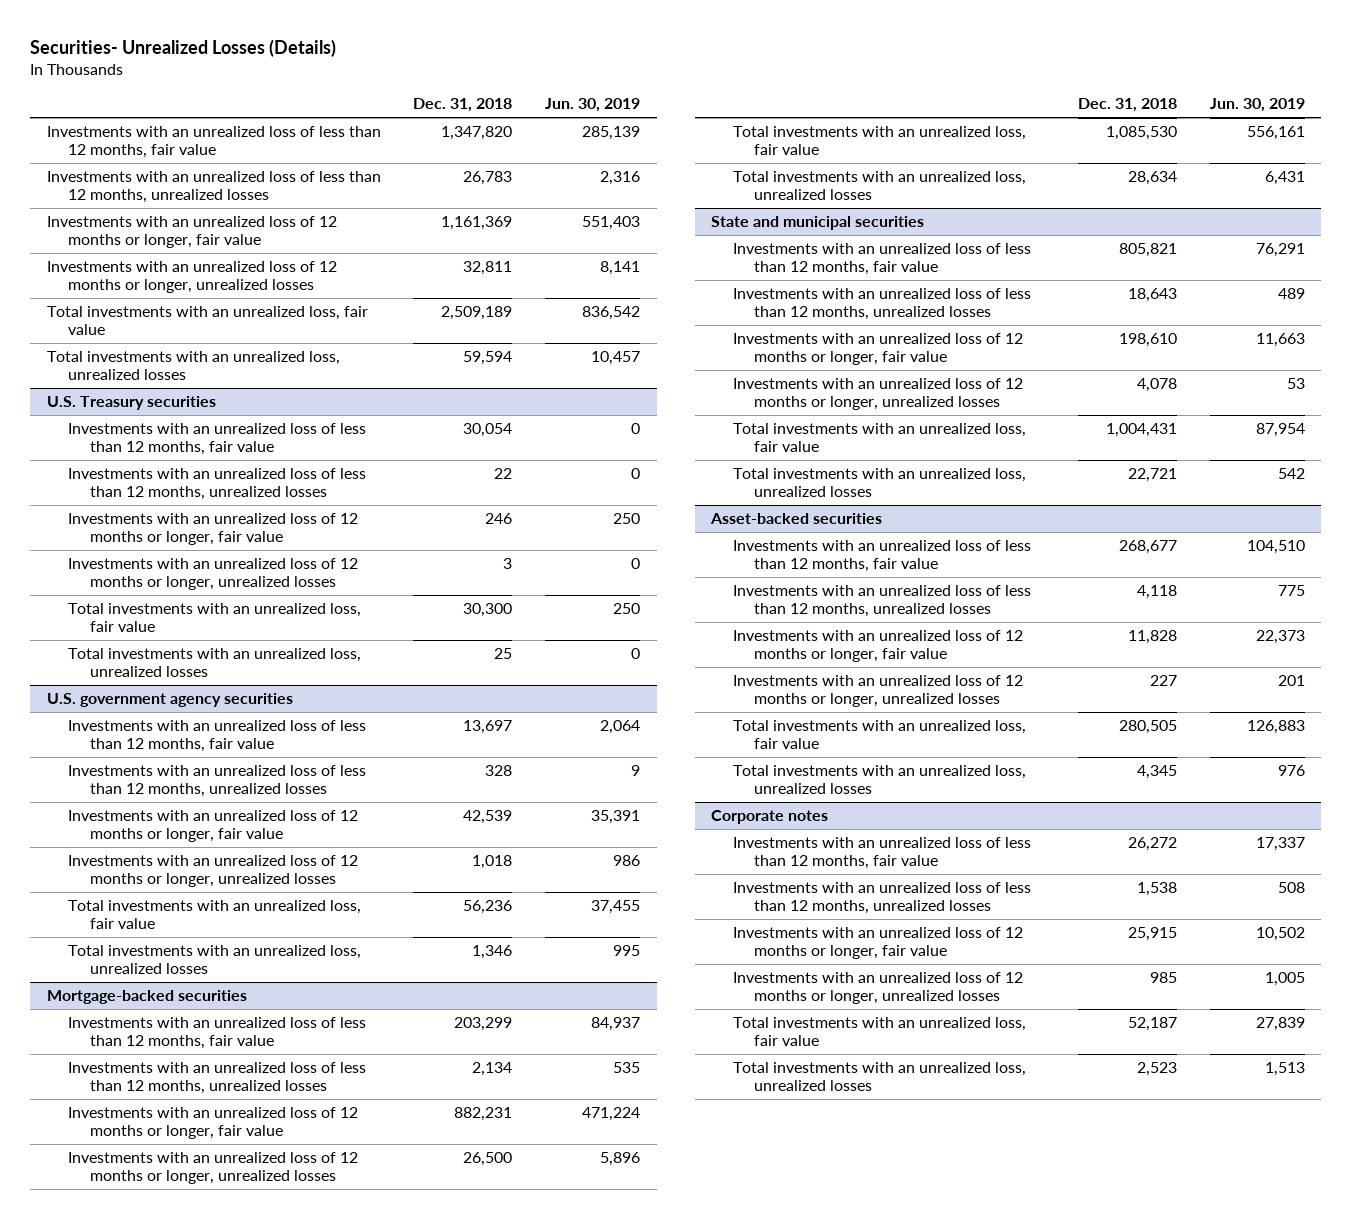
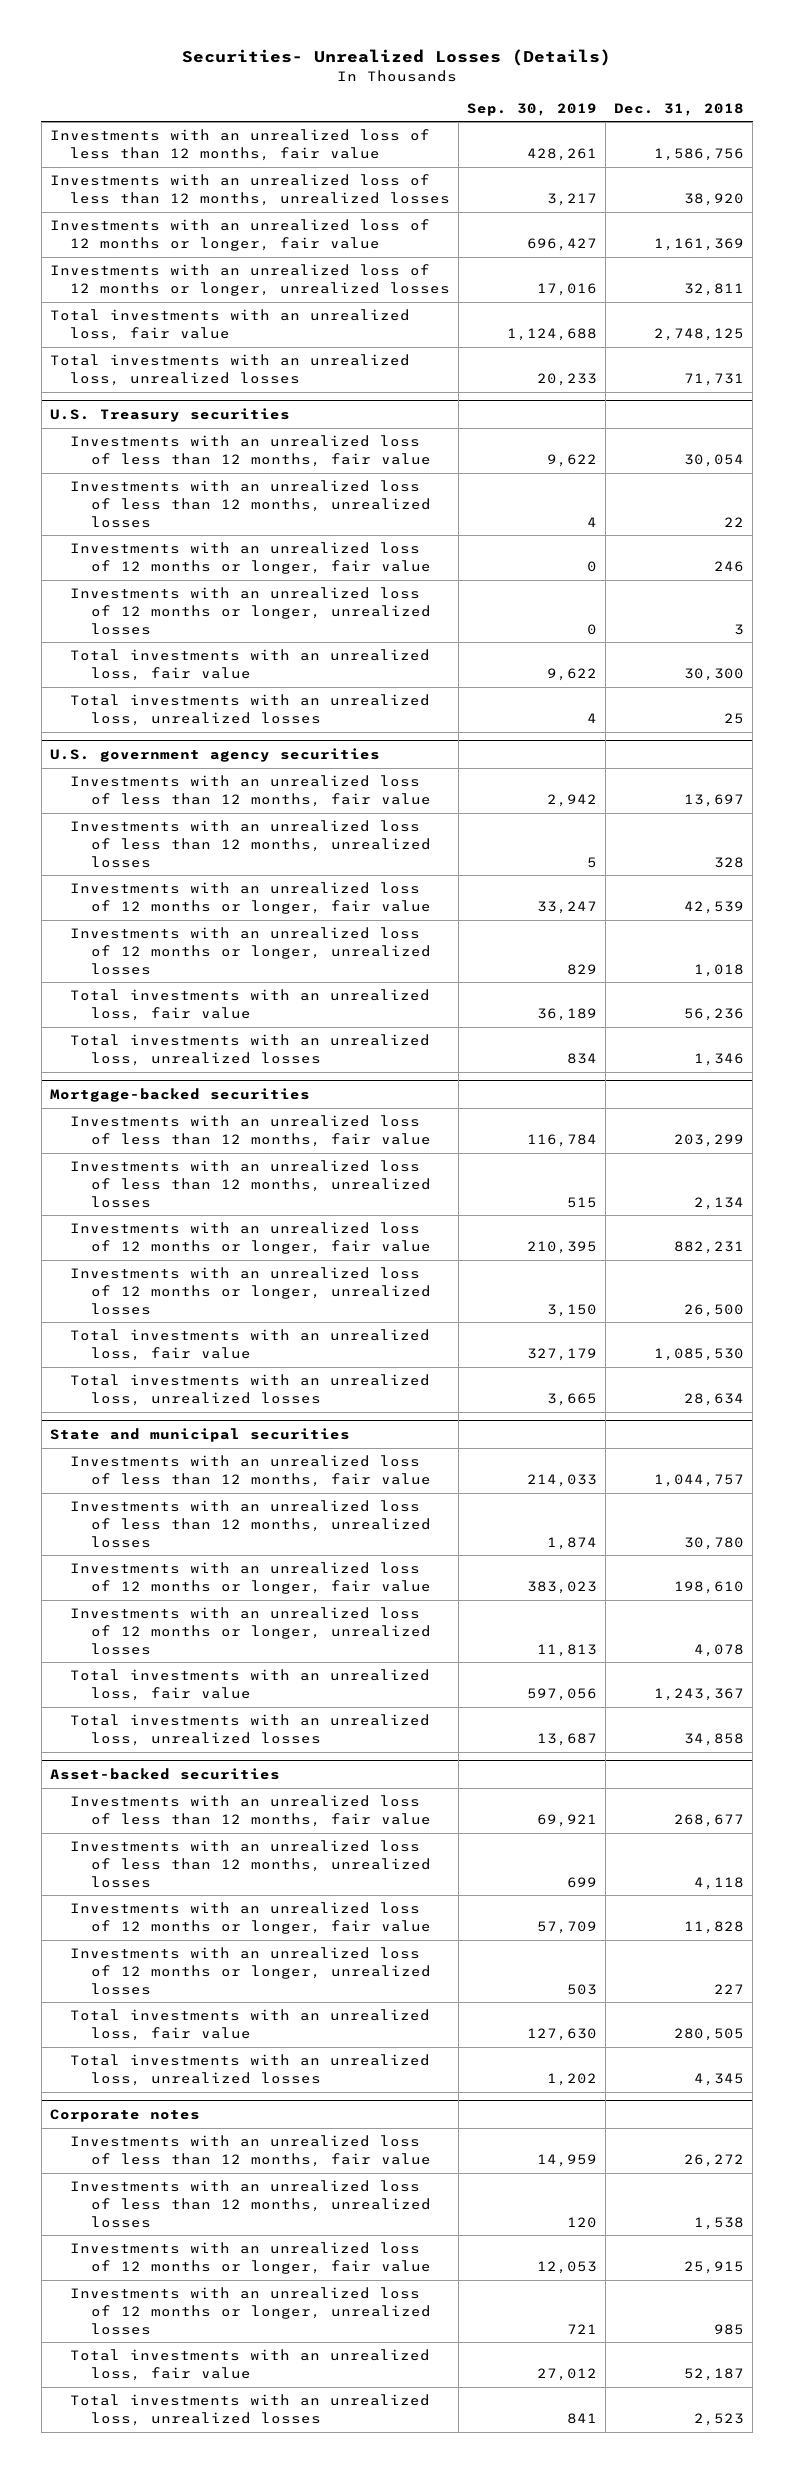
- | Dec. 31, 2018 | Jun. 30, 2019
+ | Sep. 30, 2019 | Dec. 31, 2018
- Investments with an unrealized loss of less than 12 months, fair value | 1,347,820 | 285,139
- Investments with an unrealized loss of less than 12 months, unrealized losses | 26,783 | 2,316
+ Investments with an unrealized loss of less than 12 months, fair value | 428,261 | 1,586,756
+ Investments with an unrealized loss of less than 12 months, unrealized losses | 3,217 | 38,920
- Total investments with an unrealized loss, fair value | 2,509,189 | 836,542
- Total investments with an unrealized loss, unrealized losses | 59,594 | 10,457
+ Total investments with an unrealized loss, fair value | 1,124,688 | 2,748,125
+ Total investments with an unrealized loss, unrealized losses | 20,233 | 71,731
@ State and municipal securities
- Investments with an unrealized loss of less than 12 months, fair value | 805,821 | 76,291
- Investments with an unrealized loss of less than 12 months, unrealized losses | 18,643 | 489
+ Investments with an unrealized loss of less than 12 months, fair value | 214,033 | 1,044,757
+ Investments with an unrealized loss of less than 12 months, unrealized losses | 1,874 | 30,780
- Total investments with an unrealized loss, fair value | 1,004,431 | 87,954
- Total investments with an unrealized loss, unrealized losses | 22,721 | 542
+ Total investments with an unrealized loss, fair value | 597,056 | 1,243,367
+ Total investments with an unrealized loss, unrealized losses | 13,687 | 34,858

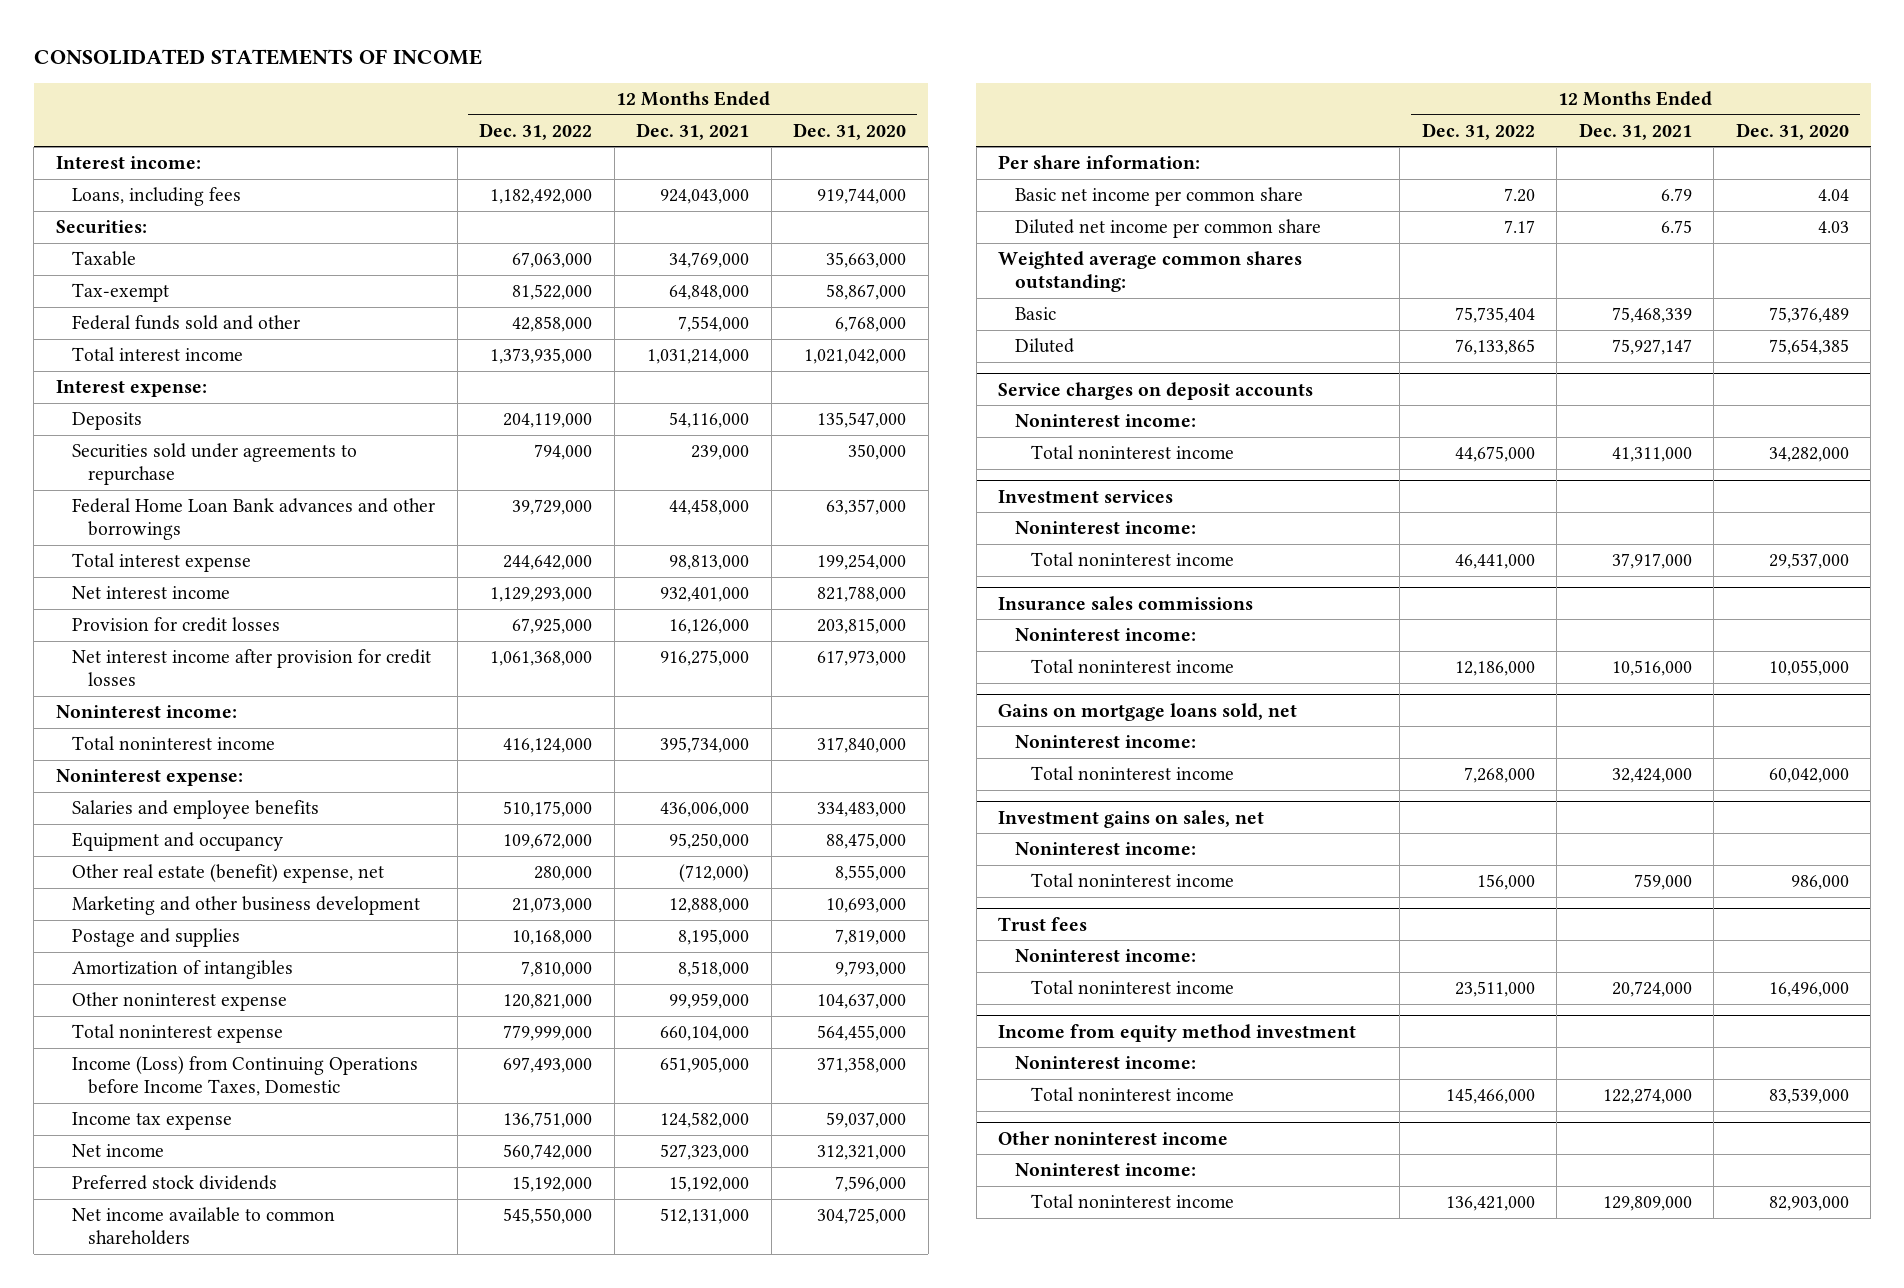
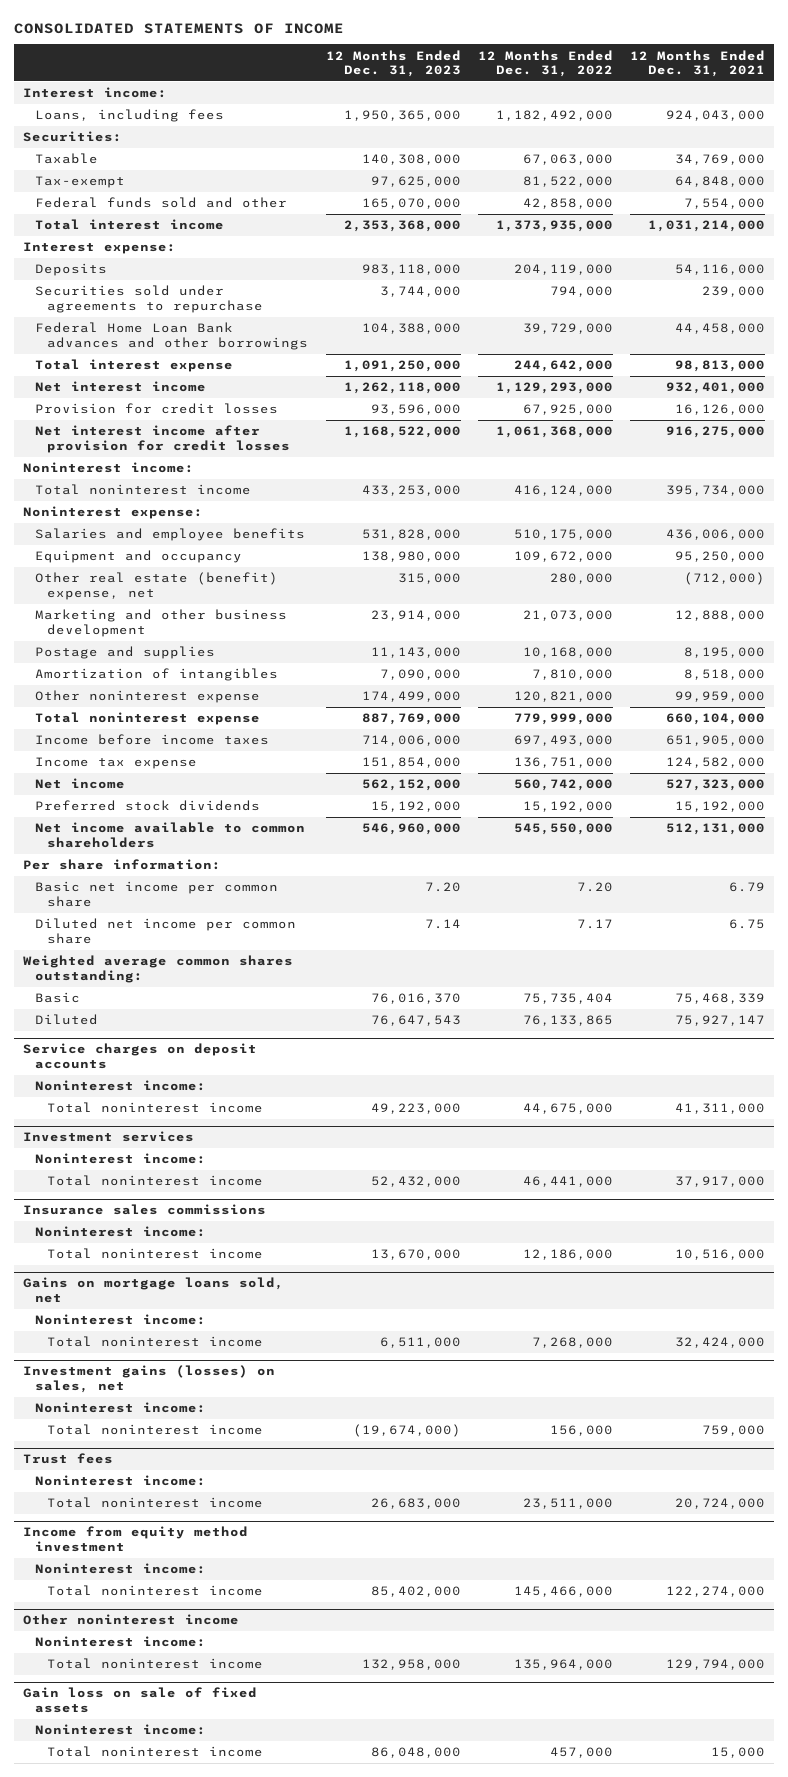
- | 12 Months Ended Dec. 31, 2022 | 12 Months Ended Dec. 31, 2021 | 12 Months Ended Dec. 31, 2020
+ | 12 Months Ended Dec. 31, 2023 | 12 Months Ended Dec. 31, 2022 | 12 Months Ended Dec. 31, 2021
- Income (Loss) from Continuing Operations before Income Taxes, Domestic | 697,493,000 | 651,905,000 | 371,358,000
+ Income before income taxes | 714,006,000 | 697,493,000 | 651,905,000
- Investment gains on sales, net
+ Investment gains (losses) on sales, net
@ Other noninterest income
- Total noninterest income | 136,421,000 | 129,809,000 | 82,903,000
+ Total noninterest income | 132,958,000 | 135,964,000 | 129,794,000
+ Gain loss on sale of fixed assets
+ Noninterest income:
+ Total noninterest income | 86,048,000 | 457,000 | 15,000

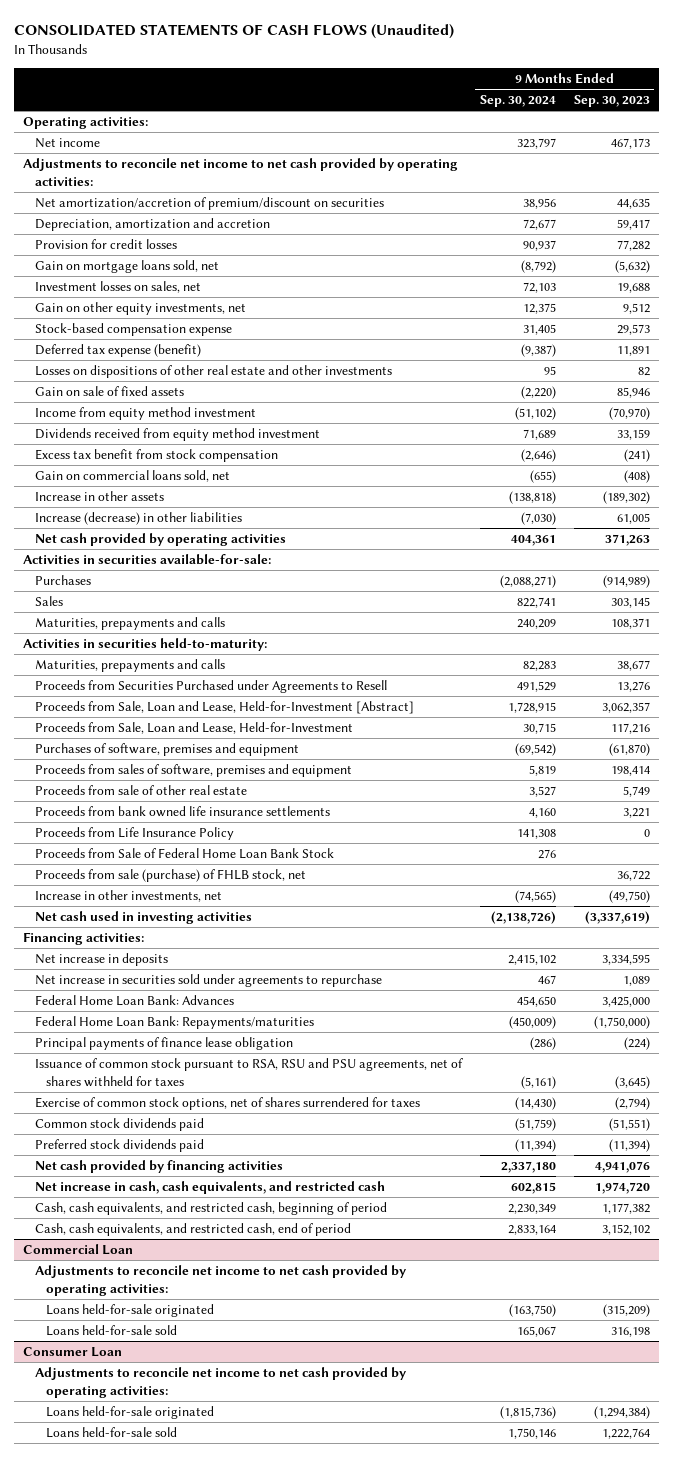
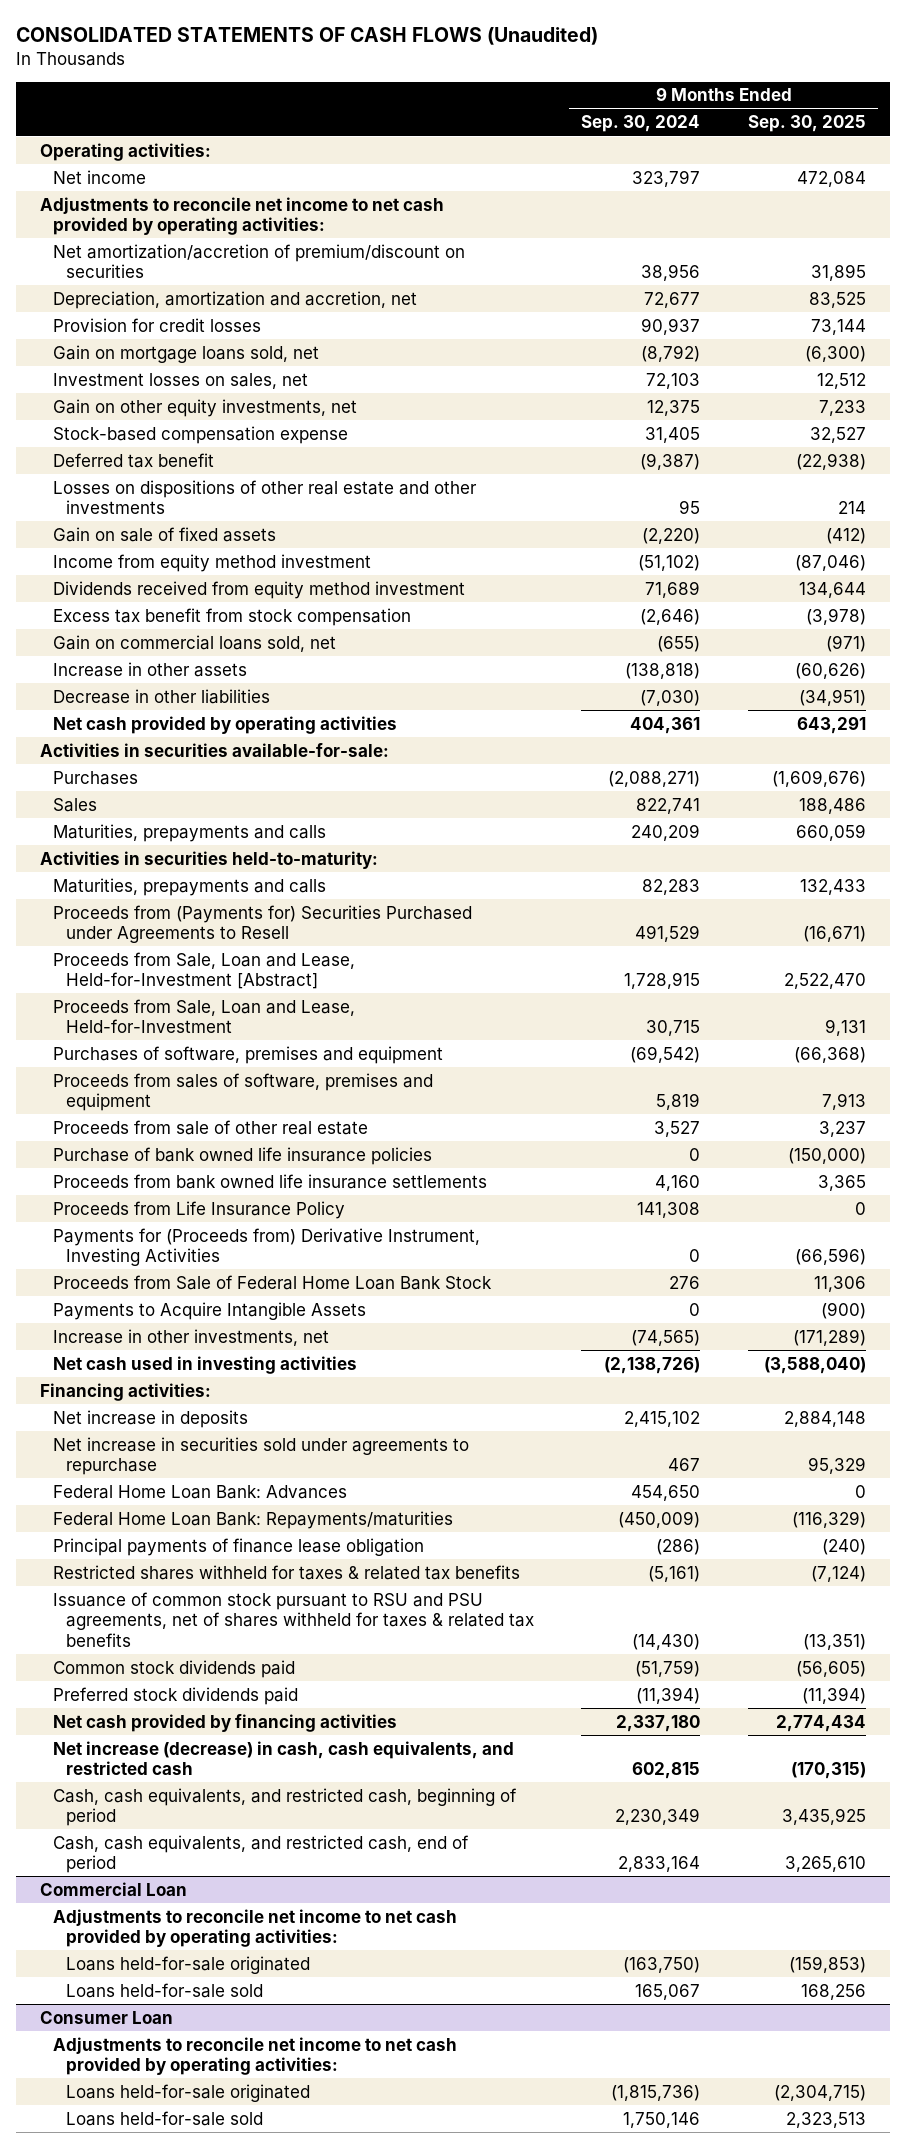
- | 9 Months Ended Sep. 30, 2024 | 9 Months Ended Sep. 30, 2023
+ | 9 Months Ended Sep. 30, 2024 | 9 Months Ended Sep. 30, 2025
- Depreciation, amortization and accretion | 72,677 | 59,417
+ Depreciation, amortization and accretion, net | 72,677 | 83,525
- Deferred tax expense (benefit) | (9,387) | 11,891
+ Deferred tax benefit | (9,387) | (22,938)
- Increase (decrease) in other liabilities | (7,030) | 61,005
+ Decrease in other liabilities | (7,030) | (34,951)
- Proceeds from Securities Purchased under Agreements to Resell | 491,529 | 13,276
+ Proceeds from (Payments for) Securities Purchased under Agreements to Resell | 491,529 | (16,671)
+ Purchase of bank owned life insurance policies | 0 | (150,000)
+ Payments for (Proceeds from) Derivative Instrument, Investing Activities | 0 | (66,596)
- Proceeds from sale (purchase) of FHLB stock, net | | 36,722
+ Payments to Acquire Intangible Assets | 0 | (900)
- Issuance of common stock pursuant to RSA, RSU and PSU agreements, net of shares withheld for taxes | (5,161) | (3,645)
- Exercise of common stock options, net of shares surrendered for taxes | (14,430) | (2,794)
+ Restricted shares withheld for taxes & related tax benefits | (5,161) | (7,124)
+ Issuance of common stock pursuant to RSU and PSU agreements, net of shares withheld for taxes & related tax benefits | (14,430) | (13,351)
- Net increase in cash, cash equivalents, and restricted cash | 602,815 | 1,974,720
+ Net increase (decrease) in cash, cash equivalents, and restricted cash | 602,815 | (170,315)

